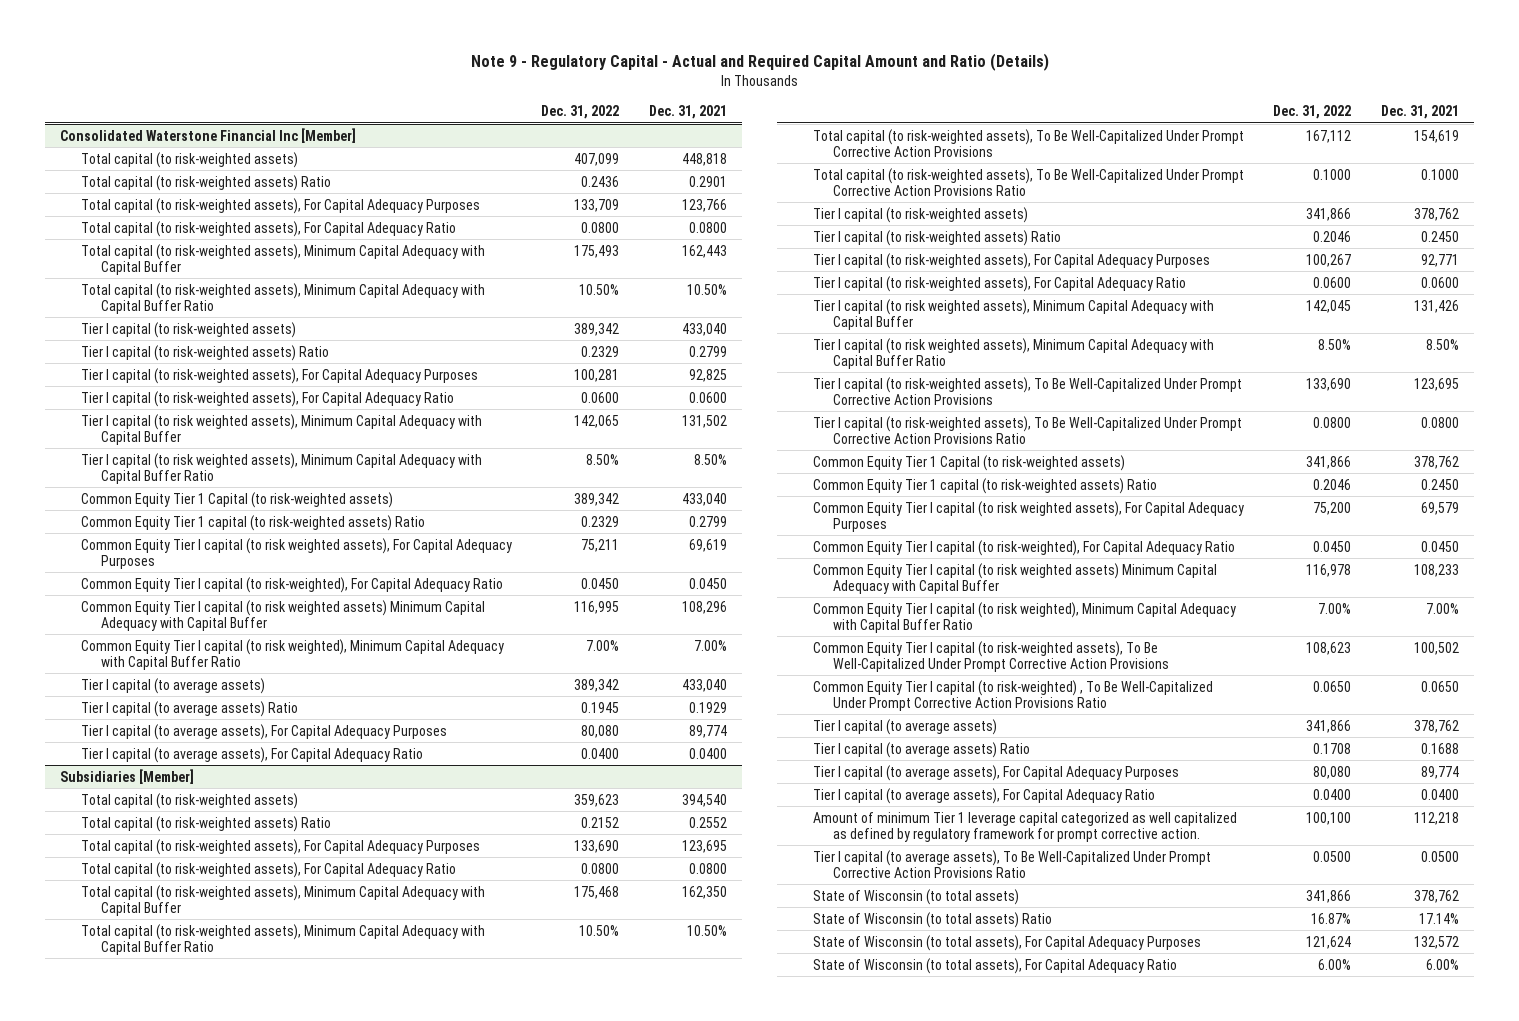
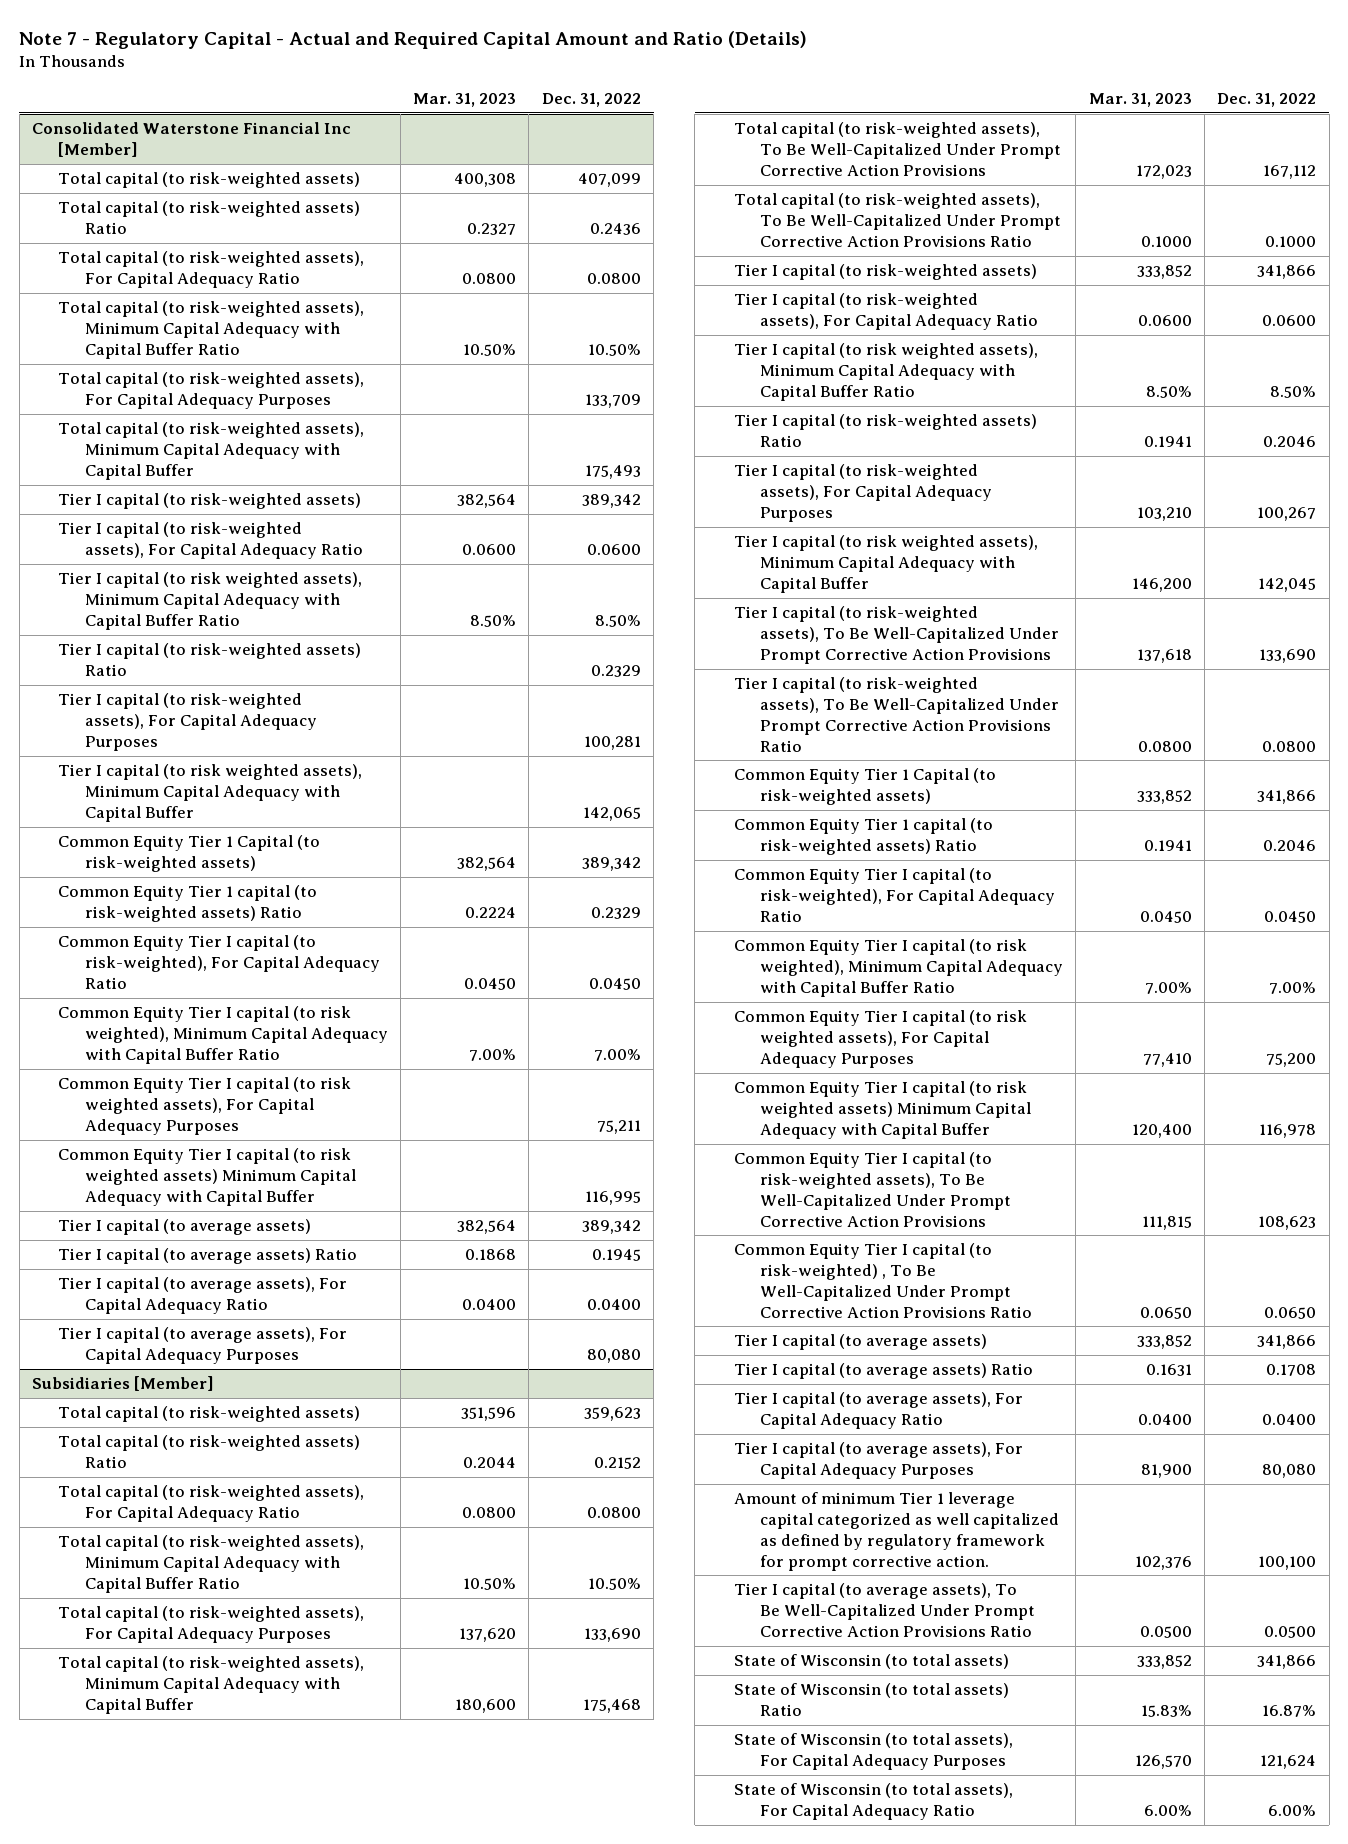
- Note 9 - Regulatory Capital - Actual and Required Capital Amount and Ratio (Details)
+ Note 7 - Regulatory Capital - Actual and Required Capital Amount and Ratio (Details)
- | Dec. 31, 2022 | Dec. 31, 2021
+ | Mar. 31, 2023 | Dec. 31, 2022
@ Consolidated Waterstone Financial Inc [Member]
moved down: Total capital (to risk-weighted assets), For Capital Adequacy Purposes | | 133,709
moved down: Total capital (to risk-weighted assets), Minimum Capital Adequacy with Capital Buffer | | 175,493
moved up: Tier I capital (to risk-weighted assets), For Capital Adequacy Ratio | 0.0600 | 0.0600
moved up: Tier I capital (to risk weighted assets), Minimum Capital Adequacy with Capital Buffer Ratio | 8.50% | 8.50%
moved down: Common Equity Tier I capital (to risk weighted assets), For Capital Adequacy Purposes | | 75,211
moved down: Common Equity Tier I capital (to risk weighted assets) Minimum Capital Adequacy with Capital Buffer | | 116,995
moved down: Tier I capital (to average assets), For Capital Adequacy Purposes | | 80,080
@ Subsidiaries [Member]
moved down: Total capital (to risk-weighted assets), For Capital Adequacy Purposes | 137,620 | 133,690
moved down: Total capital (to risk-weighted assets), Minimum Capital Adequacy with Capital Buffer | 180,600 | 175,468
moved up: Tier I capital (to risk-weighted assets), For Capital Adequacy Ratio | 0.0600 | 0.0600
moved up: Tier I capital (to risk weighted assets), Minimum Capital Adequacy with Capital Buffer Ratio | 8.50% | 8.50%
moved down: Common Equity Tier I capital (to risk weighted assets), For Capital Adequacy Purposes | 77,410 | 75,200
moved down: Common Equity Tier I capital (to risk weighted assets) Minimum Capital Adequacy with Capital Buffer | 120,400 | 116,978
moved down: Tier I capital (to average assets), For Capital Adequacy Purposes | 81,900 | 80,080

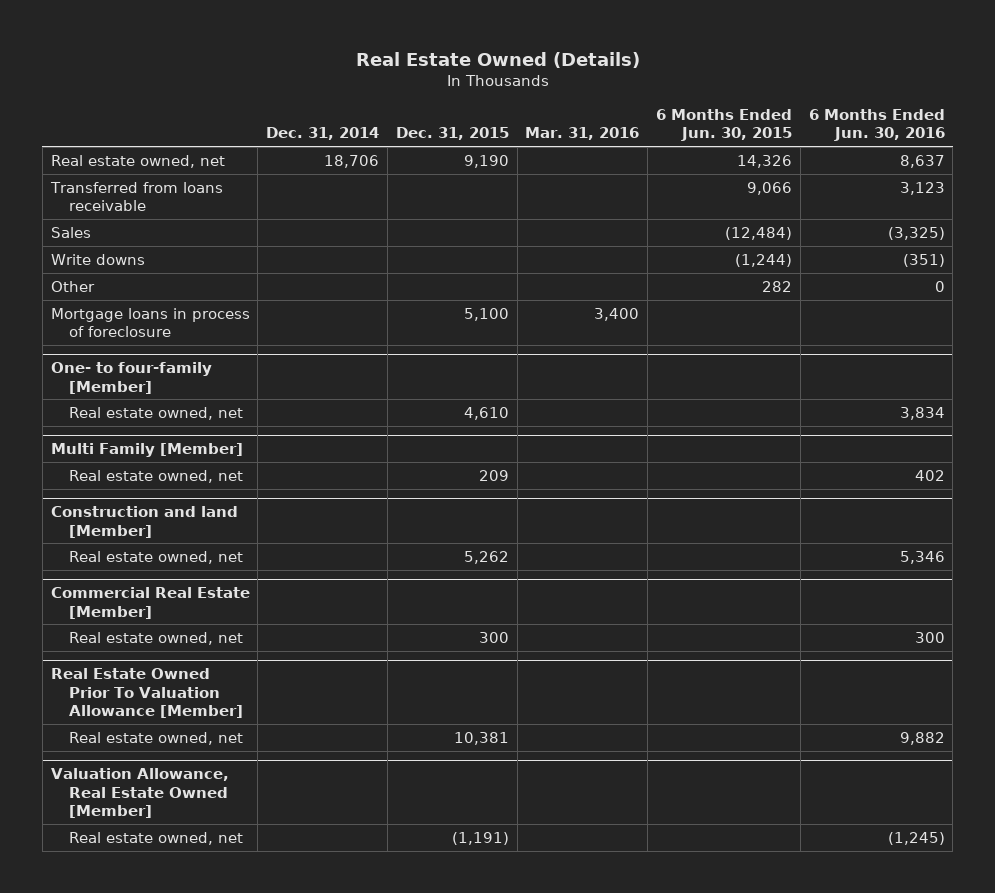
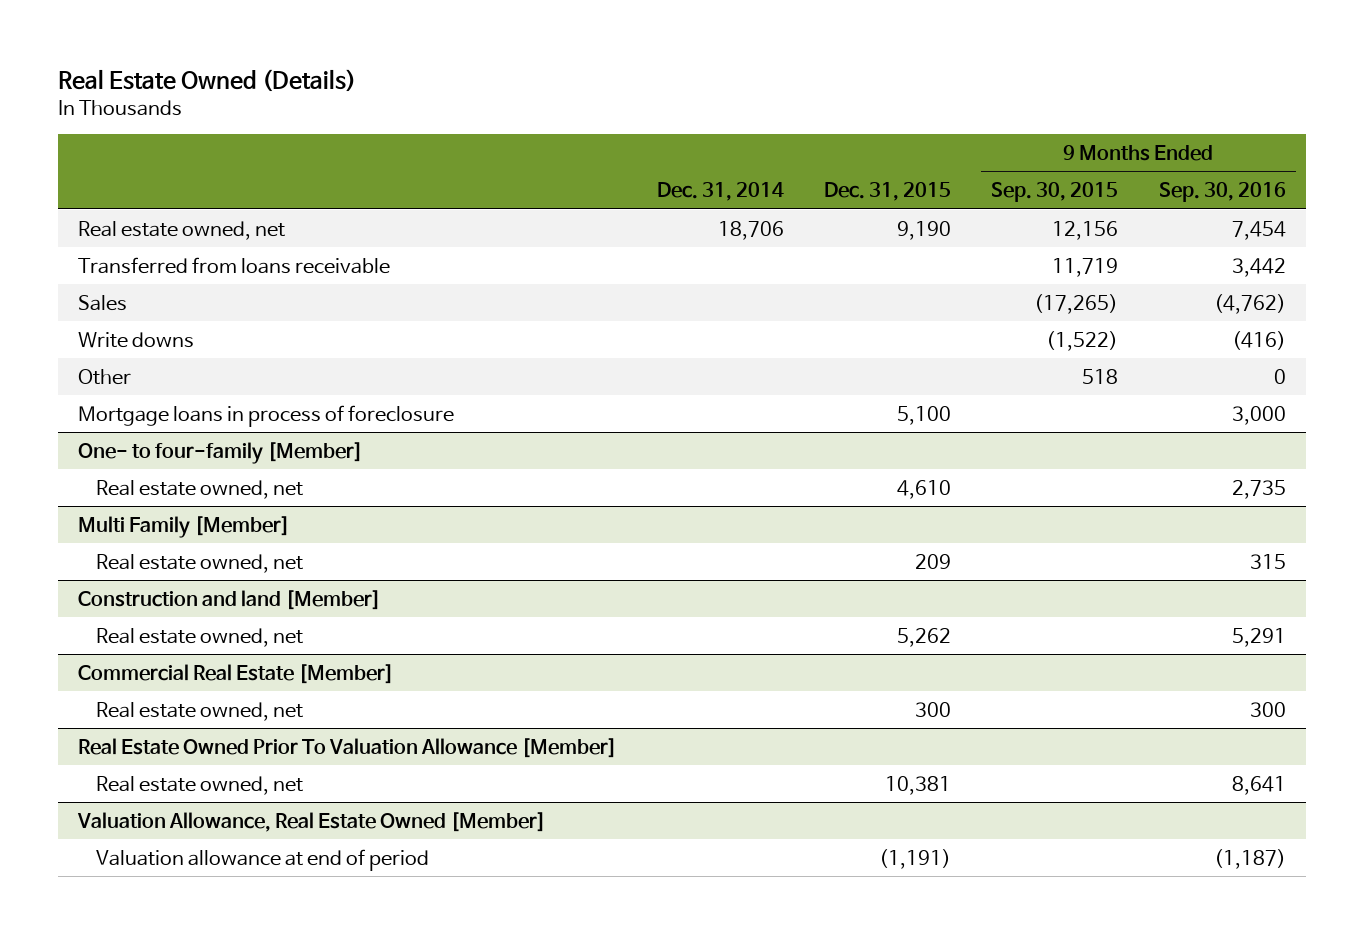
- | Dec. 31, 2014 | Dec. 31, 2015 | Mar. 31, 2016 | 6 Months Ended Jun. 30, 2015 | 6 Months Ended Jun. 30, 2016
+ | Dec. 31, 2014 | Dec. 31, 2015 | 9 Months Ended Sep. 30, 2015 | 9 Months Ended Sep. 30, 2016
@ Valuation Allowance, Real Estate Owned [Member]
- Real estate owned, net | | (1,191) | | | (1,245)
+ Valuation allowance at end of period | | (1,191) | | (1,187)

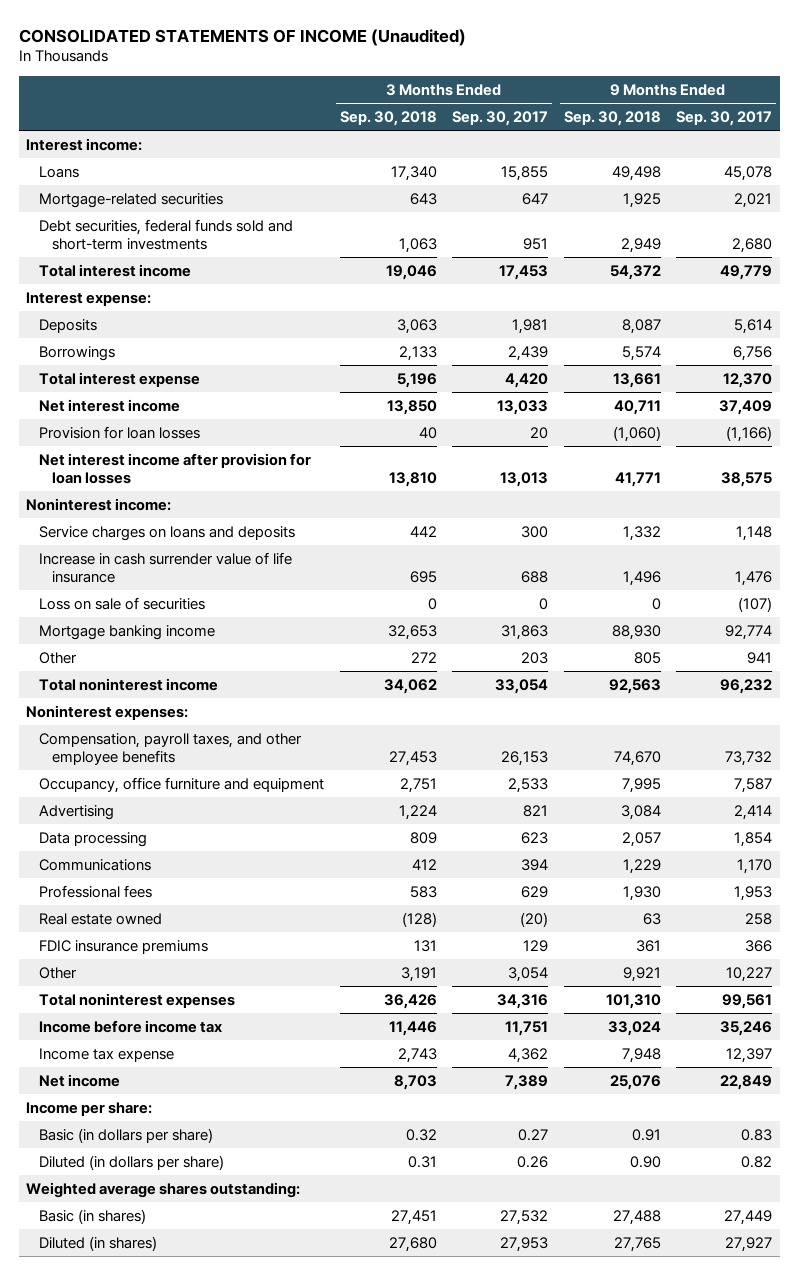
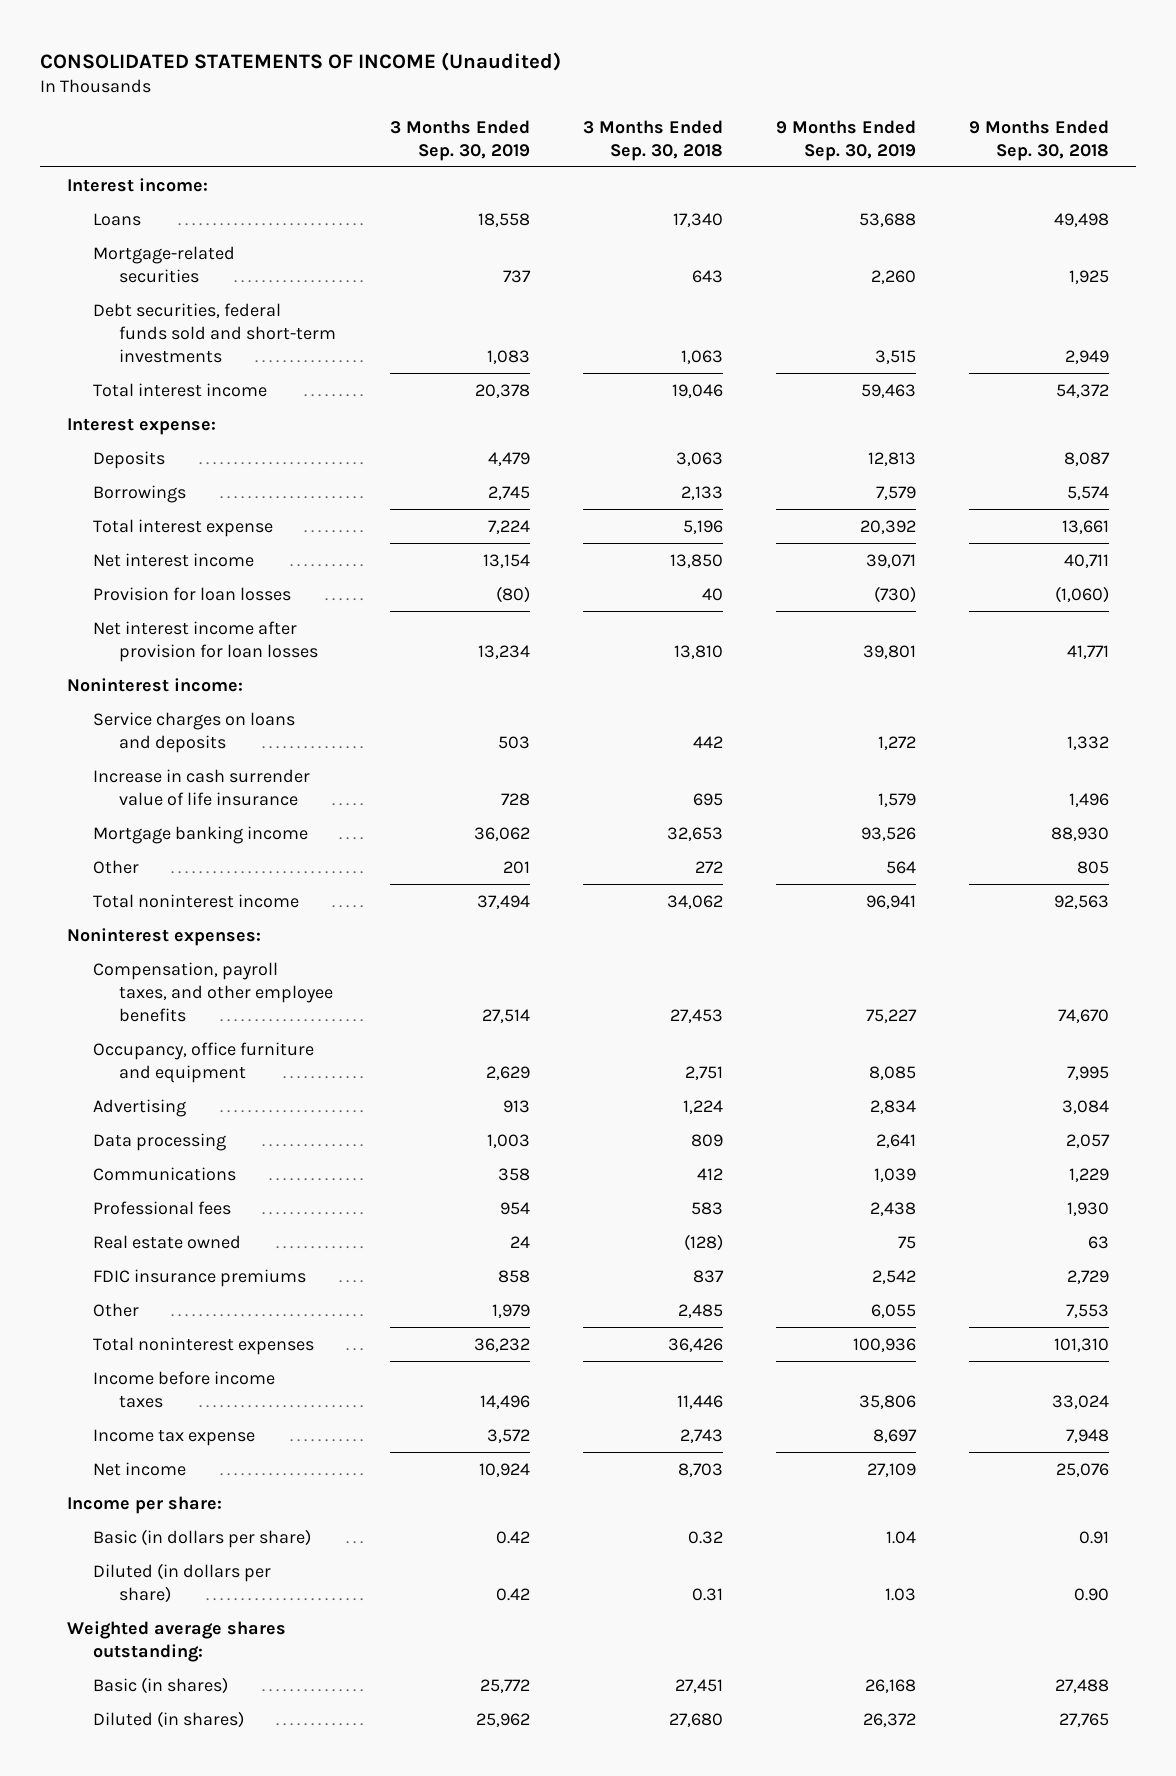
- | 3 Months Ended Sep. 30, 2018 | 3 Months Ended Sep. 30, 2017 | 9 Months Ended Sep. 30, 2018 | 9 Months Ended Sep. 30, 2017
+ | 3 Months Ended Sep. 30, 2019 | 3 Months Ended Sep. 30, 2018 | 9 Months Ended Sep. 30, 2019 | 9 Months Ended Sep. 30, 2018
- Loss on sale of securities | 0 | 0 | 0 | (107)
- FDIC insurance premiums | 131 | 129 | 361 | 366
- Other | 3,191 | 3,054 | 9,921 | 10,227
+ FDIC insurance premiums | 858 | 837 | 2,542 | 2,729
+ Other | 1,979 | 2,485 | 6,055 | 7,553
- Income before income tax | 11,446 | 11,751 | 33,024 | 35,246
+ Income before income taxes | 14,496 | 11,446 | 35,806 | 33,024

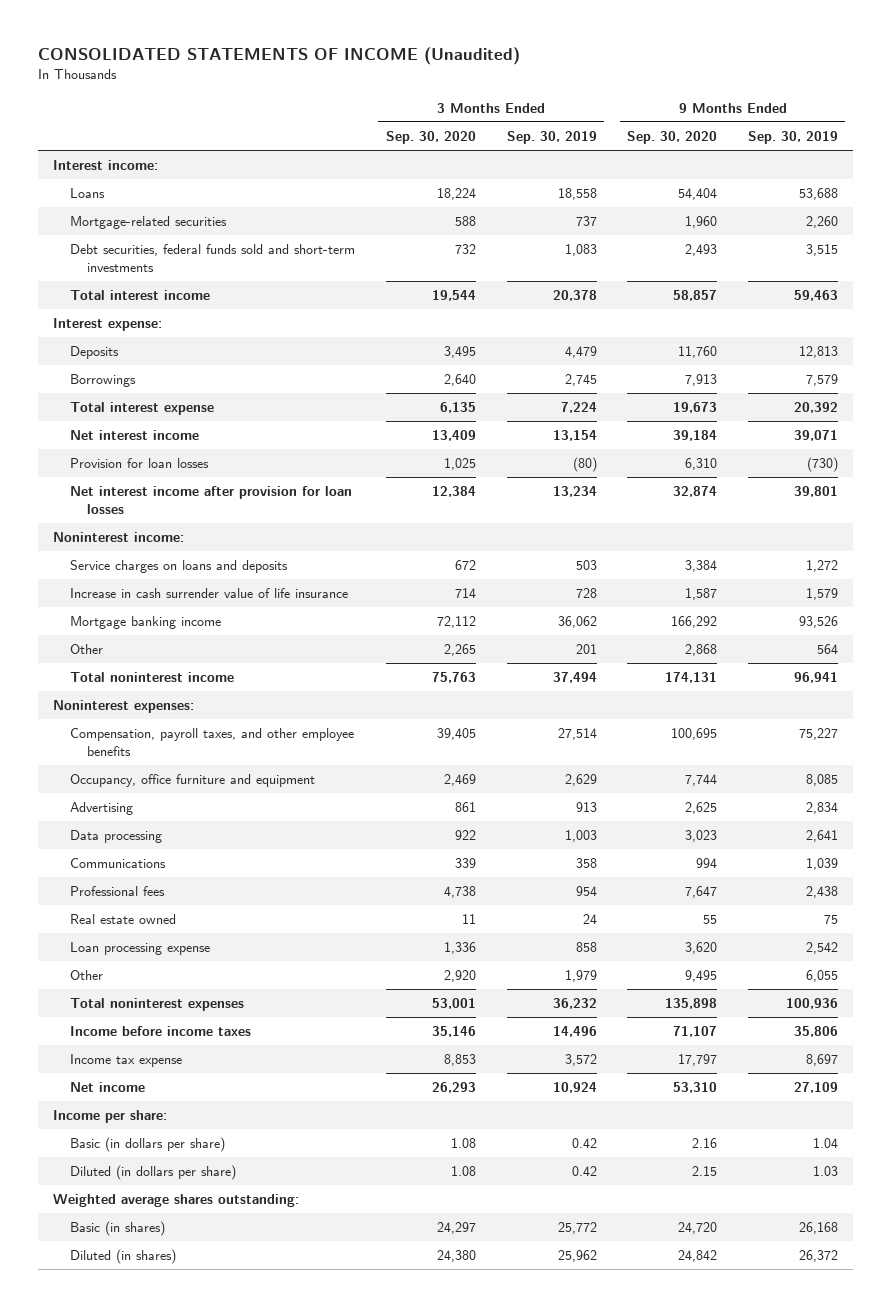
- | 3 Months Ended Sep. 30, 2019 | 3 Months Ended Sep. 30, 2018 | 9 Months Ended Sep. 30, 2019 | 9 Months Ended Sep. 30, 2018
+ | 3 Months Ended Sep. 30, 2020 | 3 Months Ended Sep. 30, 2019 | 9 Months Ended Sep. 30, 2020 | 9 Months Ended Sep. 30, 2019
- FDIC insurance premiums | 858 | 837 | 2,542 | 2,729
+ Loan processing expense | 1,336 | 858 | 3,620 | 2,542

